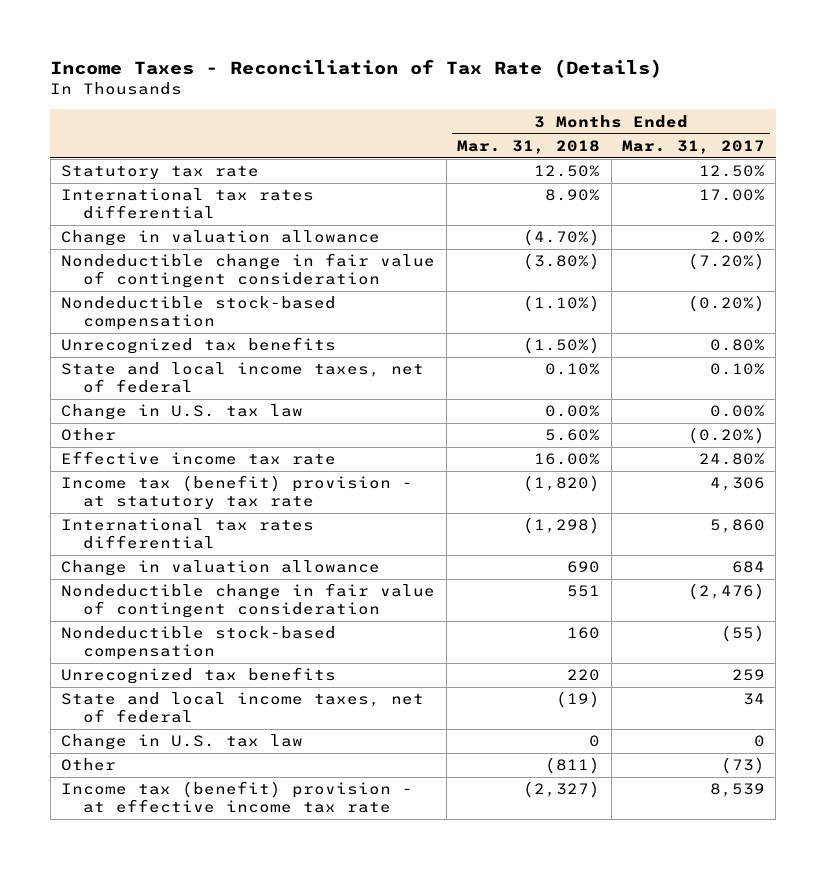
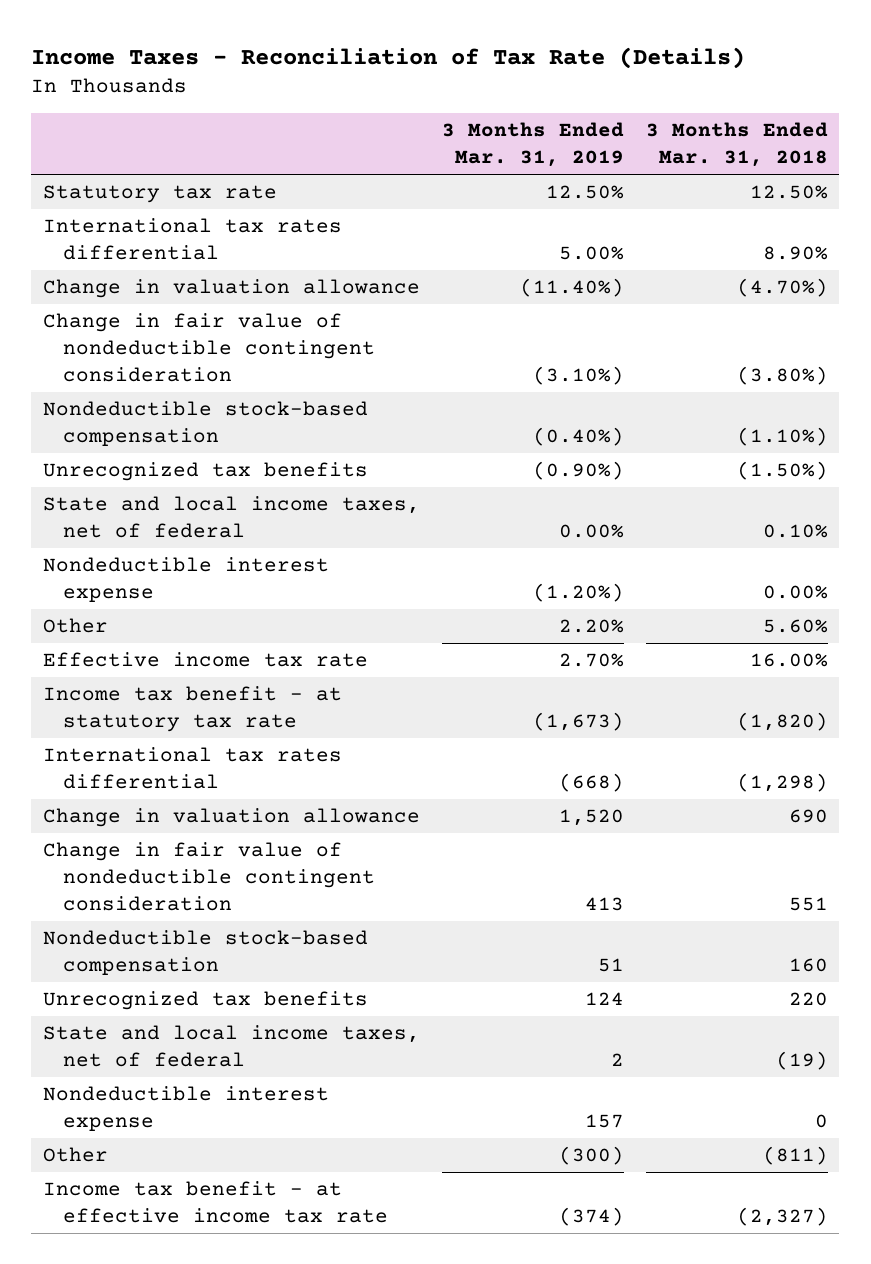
- | 3 Months Ended Mar. 31, 2018 | 3 Months Ended Mar. 31, 2017
+ | 3 Months Ended Mar. 31, 2019 | 3 Months Ended Mar. 31, 2018
- Nondeductible change in fair value of contingent consideration | (3.80%) | (7.20%)
+ Change in fair value of nondeductible contingent consideration | (3.10%) | (3.80%)
- Change in U.S. tax law | 0.00% | 0.00%
+ Nondeductible interest expense | (1.20%) | 0.00%
- Income tax (benefit) provision - at statutory tax rate | (1,820) | 4,306
+ Income tax benefit - at statutory tax rate | (1,673) | (1,820)
- Nondeductible change in fair value of contingent consideration | 551 | (2,476)
+ Change in fair value of nondeductible contingent consideration | 413 | 551
- Change in U.S. tax law | 0 | 0
+ Nondeductible interest expense | 157 | 0
- Income tax (benefit) provision - at effective income tax rate | (2,327) | 8,539
+ Income tax benefit - at effective income tax rate | (374) | (2,327)

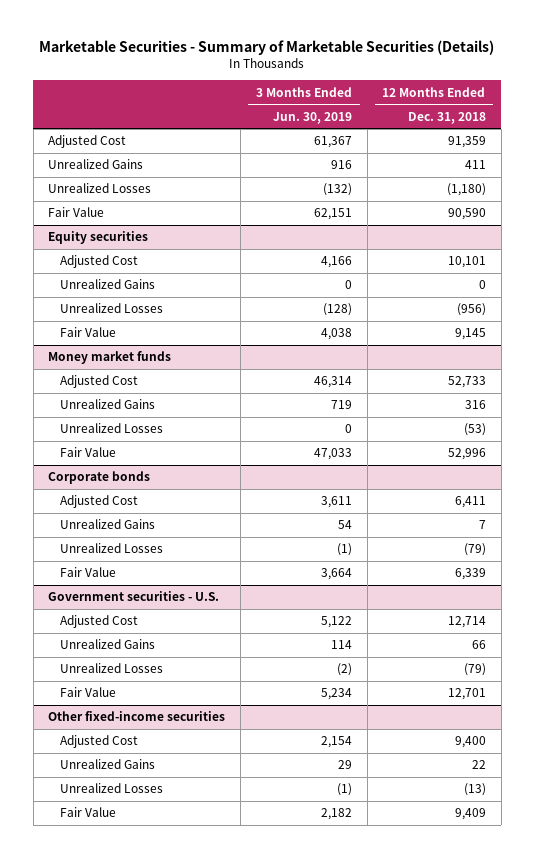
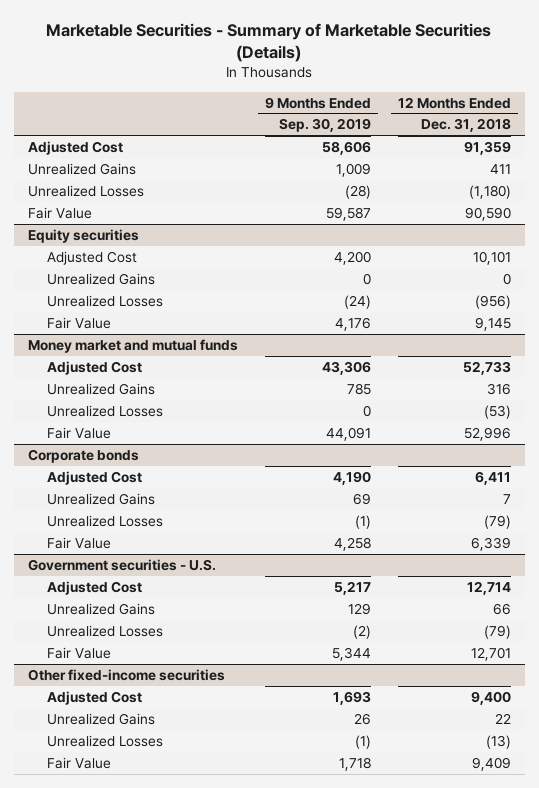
- | 3 Months Ended Jun. 30, 2019 | 12 Months Ended Dec. 31, 2018
+ | 9 Months Ended Sep. 30, 2019 | 12 Months Ended Dec. 31, 2018
- Money market funds
+ Money market and mutual funds

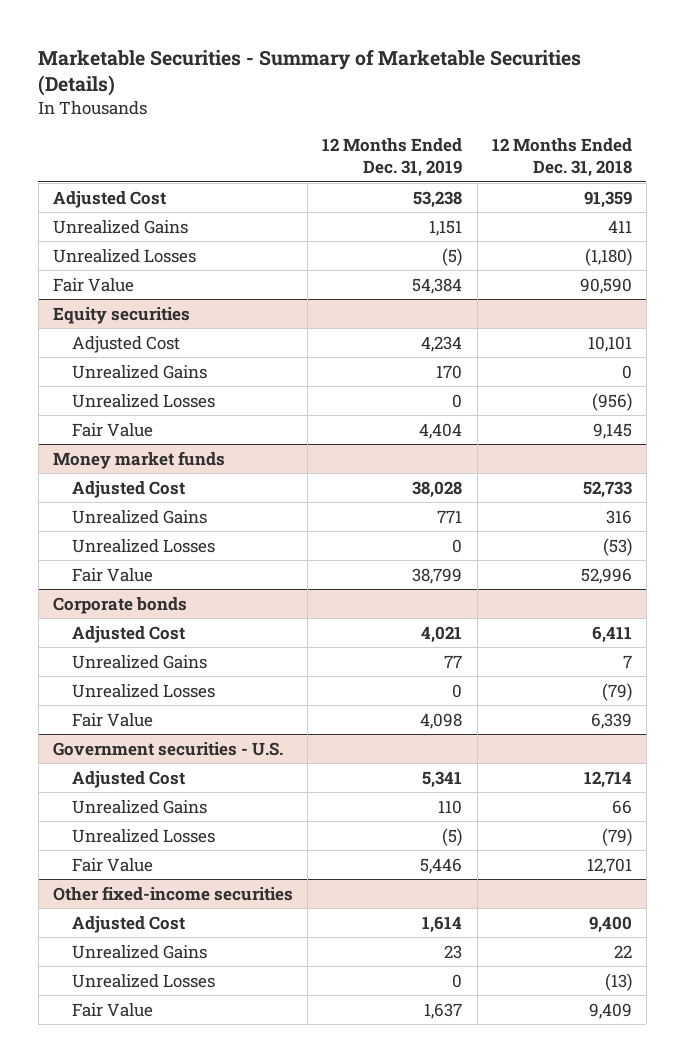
- | 9 Months Ended Sep. 30, 2019 | 12 Months Ended Dec. 31, 2018
+ | 12 Months Ended Dec. 31, 2019 | 12 Months Ended Dec. 31, 2018
- Money market and mutual funds
+ Money market funds

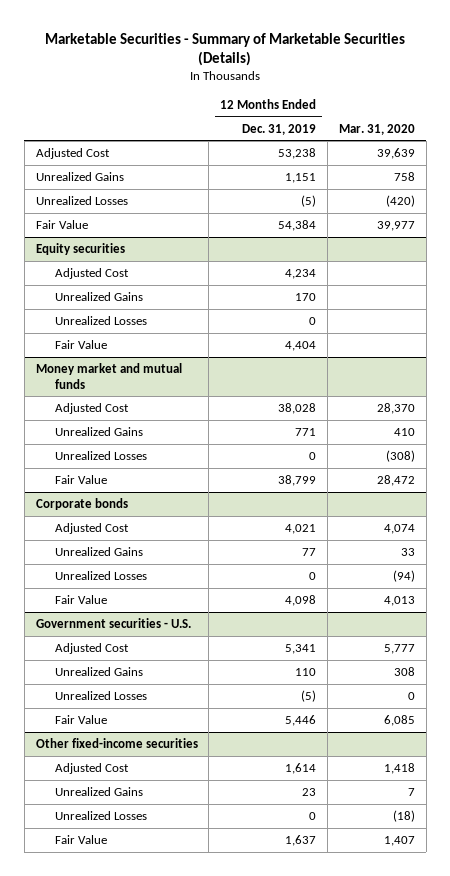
- | 12 Months Ended Dec. 31, 2019 | 12 Months Ended Dec. 31, 2018
+ | 12 Months Ended Dec. 31, 2019 | Mar. 31, 2020
- Money market funds
+ Money market and mutual funds

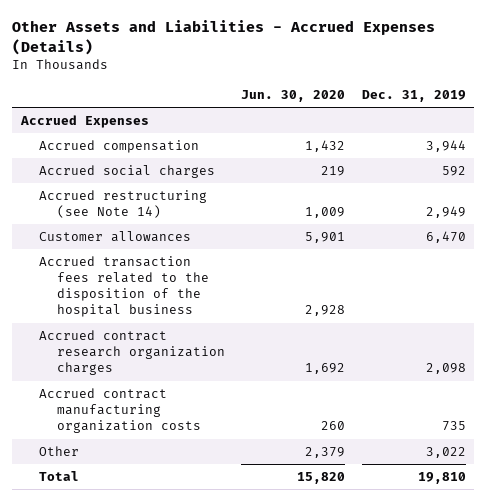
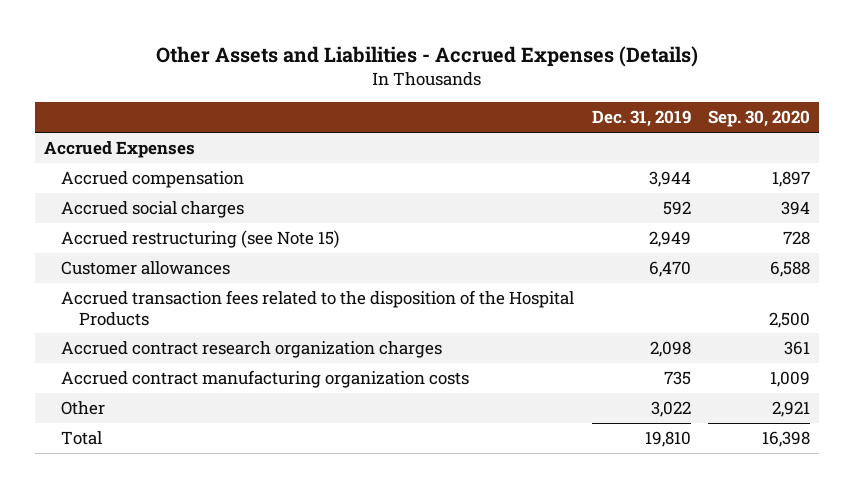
- | Jun. 30, 2020 | Dec. 31, 2019
+ | Dec. 31, 2019 | Sep. 30, 2020
- Accrued restructuring (see Note 14) | 1,009 | 2,949
+ Accrued restructuring (see Note 15) | 2,949 | 728
- Accrued transaction fees related to the disposition of the hospital business | 2,928 |
+ Accrued transaction fees related to the disposition of the Hospital Products | | 2,500

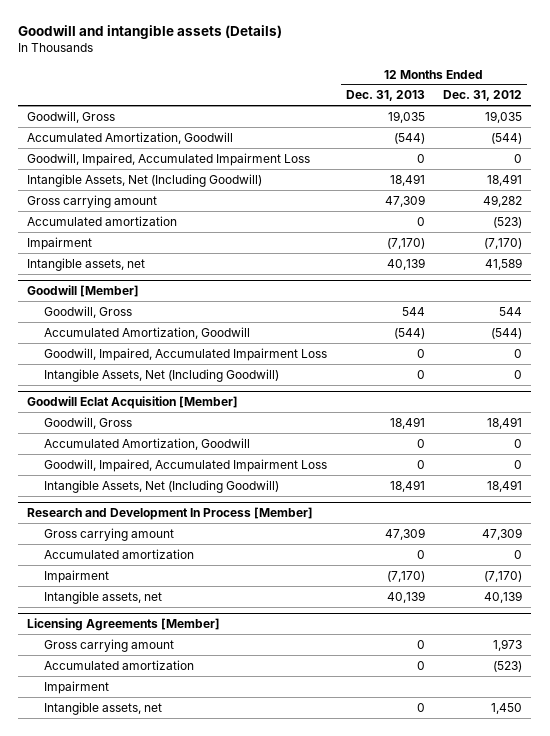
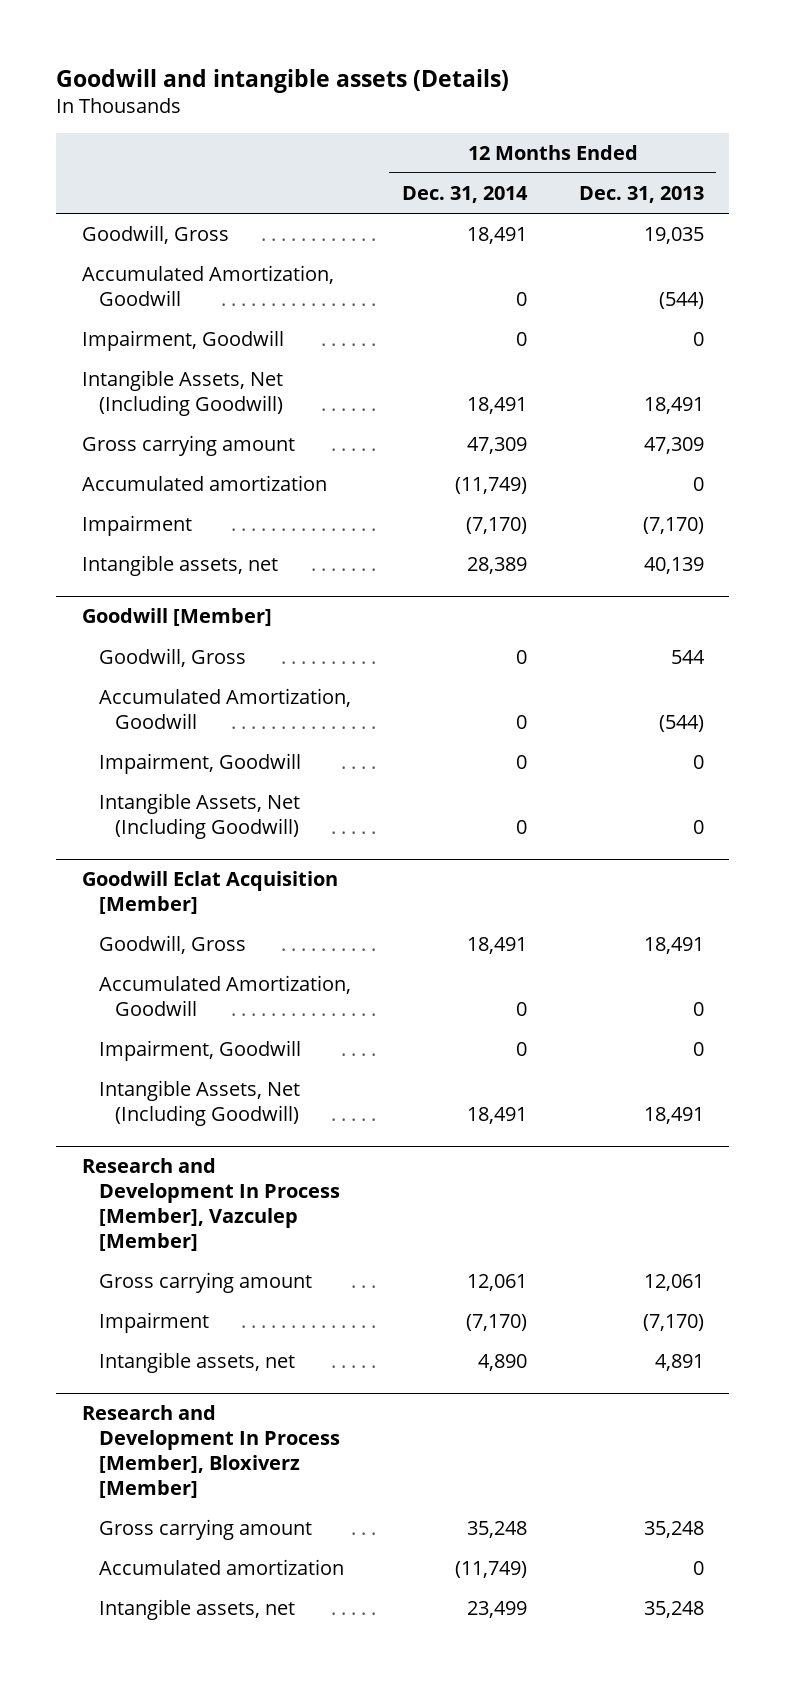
- | 12 Months Ended Dec. 31, 2013 | 12 Months Ended Dec. 31, 2012
+ | 12 Months Ended Dec. 31, 2014 | 12 Months Ended Dec. 31, 2013
- Goodwill, Impaired, Accumulated Impairment Loss | 0 | 0
+ Impairment, Goodwill | 0 | 0
@ Goodwill [Member]
- Goodwill, Impaired, Accumulated Impairment Loss | 0 | 0
+ Impairment, Goodwill | 0 | 0
@ Goodwill Eclat Acquisition [Member]
- Goodwill, Impaired, Accumulated Impairment Loss | 0 | 0
+ Impairment, Goodwill | 0 | 0
- Research and Development In Process [Member]
- Gross carrying amount | 47,309 | 47,309
- Accumulated amortization | 0 | 0
+ Research and Development In Process [Member], Vazculep [Member]
+ Gross carrying amount | 12,061 | 12,061
- Intangible assets, net | 40,139 | 40,139
- Licensing Agreements [Member]
- Gross carrying amount | 0 | 1,973
+ Intangible assets, net | 4,890 | 4,891
+ Research and Development In Process [Member], Bloxiverz [Member]
+ Gross carrying amount | 35,248 | 35,248
- Impairment
- Intangible assets, net | 0 | 1,450
+ Intangible assets, net | 23,499 | 35,248

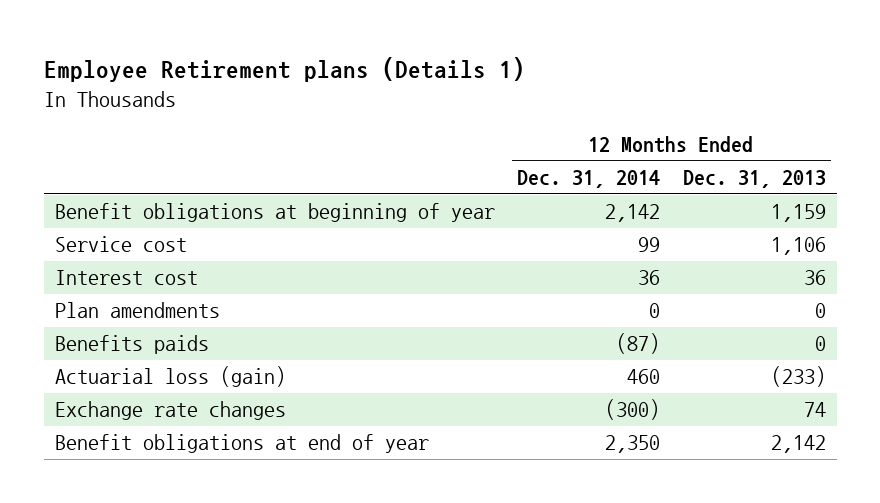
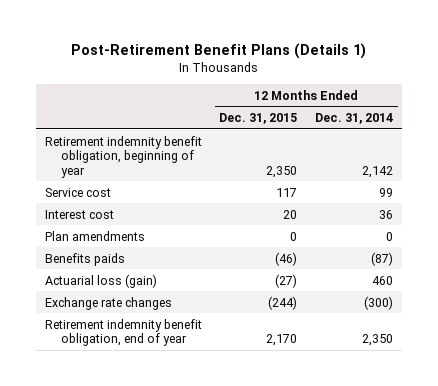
- Employee Retirement plans (Details 1)
+ Post-Retirement Benefit Plans (Details 1)
- | 12 Months Ended Dec. 31, 2014 | 12 Months Ended Dec. 31, 2013
+ | 12 Months Ended Dec. 31, 2015 | 12 Months Ended Dec. 31, 2014
- Benefit obligations at beginning of year | 2,142 | 1,159
+ Retirement indemnity benefit obligation, beginning of year | 2,350 | 2,142
- Benefit obligations at end of year | 2,350 | 2,142
+ Retirement indemnity benefit obligation, end of year | 2,170 | 2,350

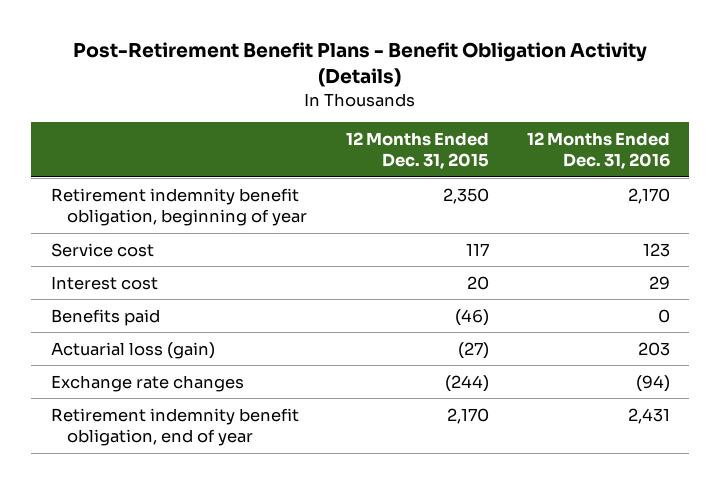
- Post-Retirement Benefit Plans (Details 1)
+ Post-Retirement Benefit Plans - Benefit Obligation Activity (Details)
- | 12 Months Ended Dec. 31, 2015 | 12 Months Ended Dec. 31, 2014
+ | 12 Months Ended Dec. 31, 2015 | 12 Months Ended Dec. 31, 2016
- Plan amendments | 0 | 0
- Benefits paids | (46) | (87)
+ Benefits paid | (46) | 0

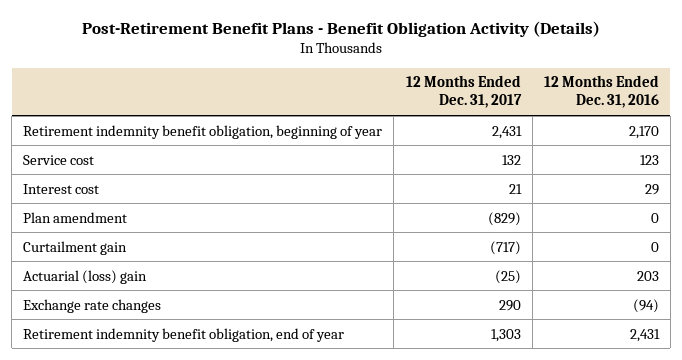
- | 12 Months Ended Dec. 31, 2015 | 12 Months Ended Dec. 31, 2016
+ | 12 Months Ended Dec. 31, 2017 | 12 Months Ended Dec. 31, 2016
- Benefits paid | (46) | 0
- Actuarial loss (gain) | (27) | 203
+ Plan amendment | (829) | 0
+ Curtailment gain | (717) | 0
+ Actuarial (loss) gain | (25) | 203

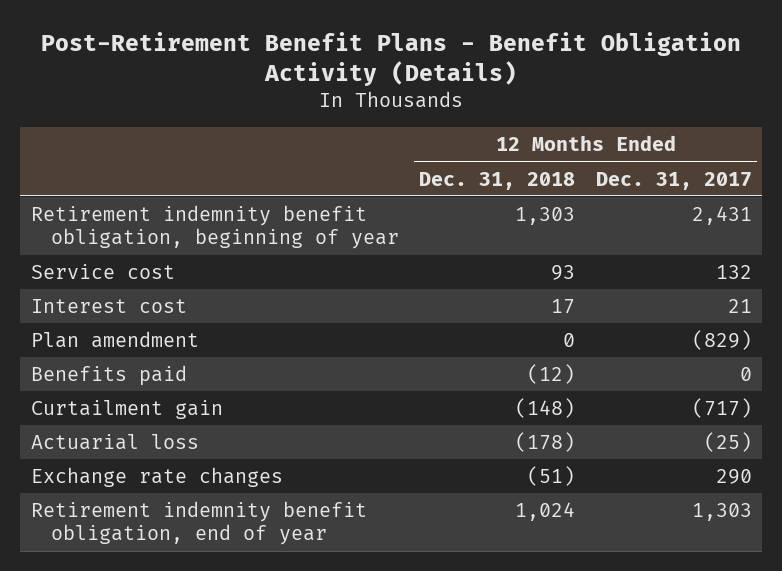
- | 12 Months Ended Dec. 31, 2017 | 12 Months Ended Dec. 31, 2016
+ | 12 Months Ended Dec. 31, 2018 | 12 Months Ended Dec. 31, 2017
+ Benefits paid | (12) | 0
- Actuarial (loss) gain | (25) | 203
+ Actuarial loss | (178) | (25)

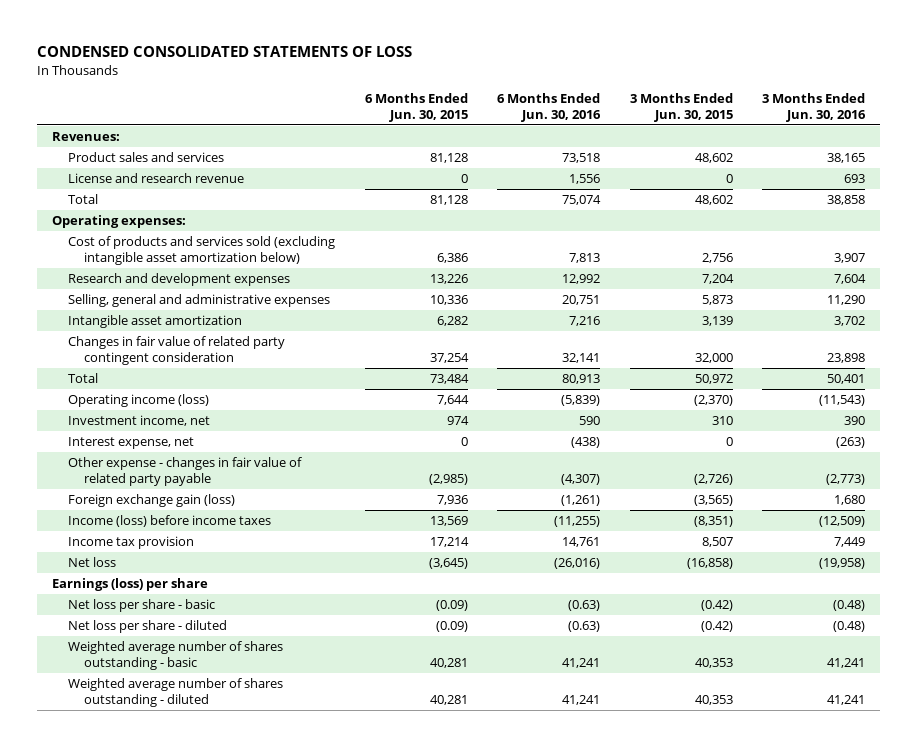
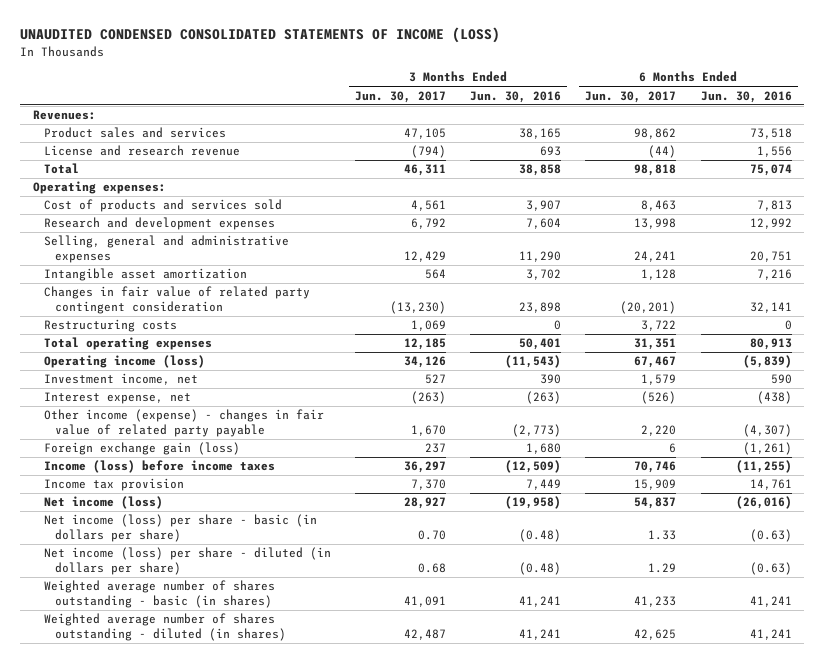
- CONDENSED CONSOLIDATED STATEMENTS OF LOSS
+ UNAUDITED CONDENSED CONSOLIDATED STATEMENTS OF INCOME (LOSS)
- | 6 Months Ended Jun. 30, 2015 | 6 Months Ended Jun. 30, 2016 | 3 Months Ended Jun. 30, 2015 | 3 Months Ended Jun. 30, 2016
+ | 3 Months Ended Jun. 30, 2017 | 3 Months Ended Jun. 30, 2016 | 6 Months Ended Jun. 30, 2017 | 6 Months Ended Jun. 30, 2016
- Cost of products and services sold (excluding intangible asset amortization below) | 6,386 | 7,813 | 2,756 | 3,907
+ Cost of products and services sold | 4,561 | 3,907 | 8,463 | 7,813
- Total | 73,484 | 80,913 | 50,972 | 50,401
+ Restructuring costs | 1,069 | 0 | 3,722 | 0
+ Total operating expenses | 12,185 | 50,401 | 31,351 | 80,913
- Other expense - changes in fair value of related party payable | (2,985) | (4,307) | (2,726) | (2,773)
+ Other income (expense) - changes in fair value of related party payable | 1,670 | (2,773) | 2,220 | (4,307)
- Net loss | (3,645) | (26,016) | (16,858) | (19,958)
- Earnings (loss) per share
- Net loss per share - basic | (0.09) | (0.63) | (0.42) | (0.48)
- Net loss per share - diluted | (0.09) | (0.63) | (0.42) | (0.48)
- Weighted average number of shares outstanding - basic | 40,281 | 41,241 | 40,353 | 41,241
- Weighted average number of shares outstanding - diluted | 40,281 | 41,241 | 40,353 | 41,241
+ Net income (loss) | 28,927 | (19,958) | 54,837 | (26,016)
+ Net income (loss) per share - basic (in dollars per share) | 0.70 | (0.48) | 1.33 | (0.63)
+ Net income (loss) per share - diluted (in dollars per share) | 0.68 | (0.48) | 1.29 | (0.63)
+ Weighted average number of shares outstanding - basic (in shares) | 41,091 | 41,241 | 41,233 | 41,241
+ Weighted average number of shares outstanding - diluted (in shares) | 42,487 | 41,241 | 42,625 | 41,241

